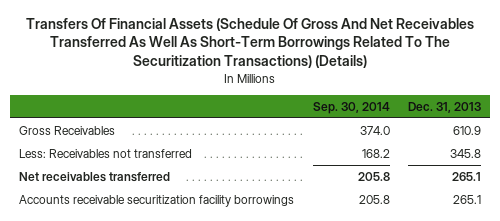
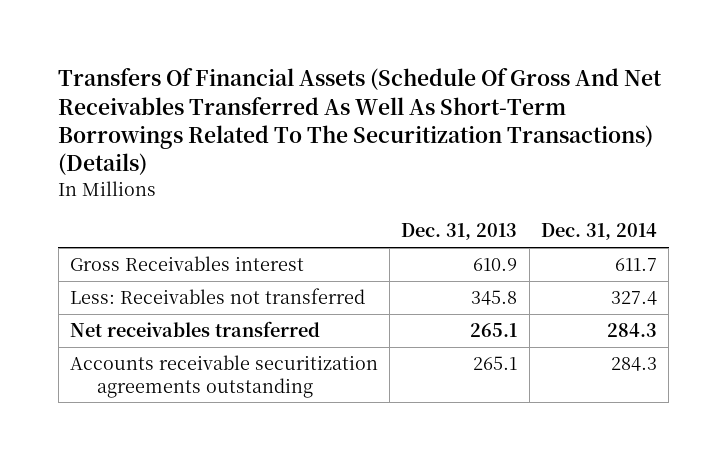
- | Sep. 30, 2014 | Dec. 31, 2013
+ | Dec. 31, 2013 | Dec. 31, 2014
- Gross Receivables | 374.0 | 610.9
+ Gross Receivables interest | 610.9 | 611.7
- Accounts receivable securitization facility borrowings | 205.8 | 265.1
+ Accounts receivable securitization agreements outstanding | 265.1 | 284.3

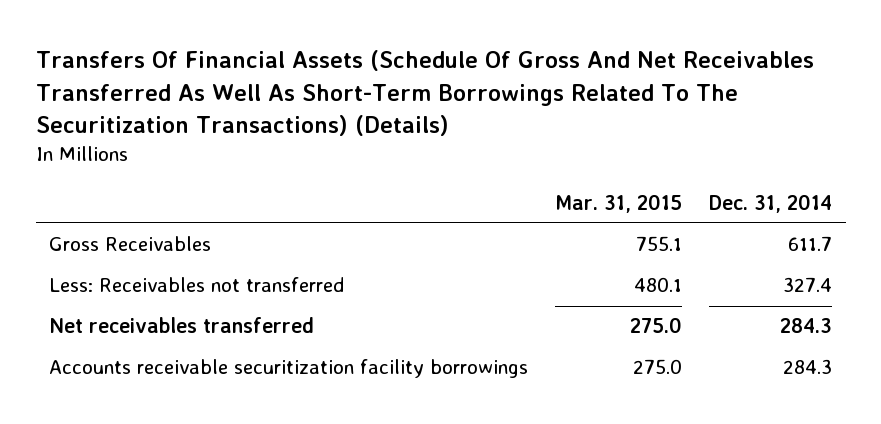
- | Dec. 31, 2013 | Dec. 31, 2014
+ | Mar. 31, 2015 | Dec. 31, 2014
- Gross Receivables interest | 610.9 | 611.7
+ Gross Receivables | 755.1 | 611.7
- Accounts receivable securitization agreements outstanding | 265.1 | 284.3
+ Accounts receivable securitization facility borrowings | 275.0 | 284.3

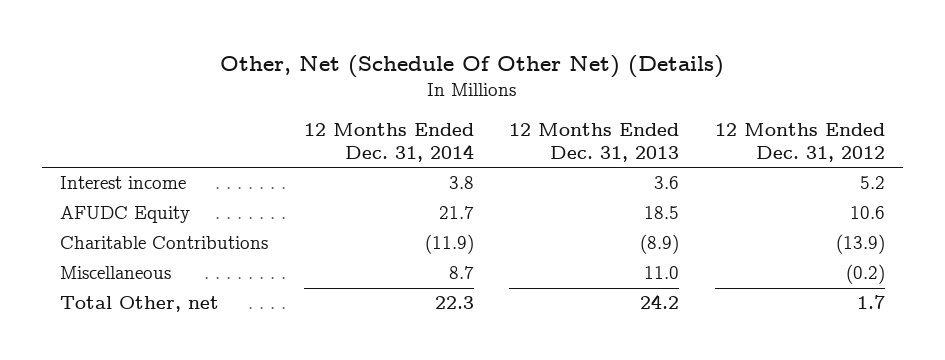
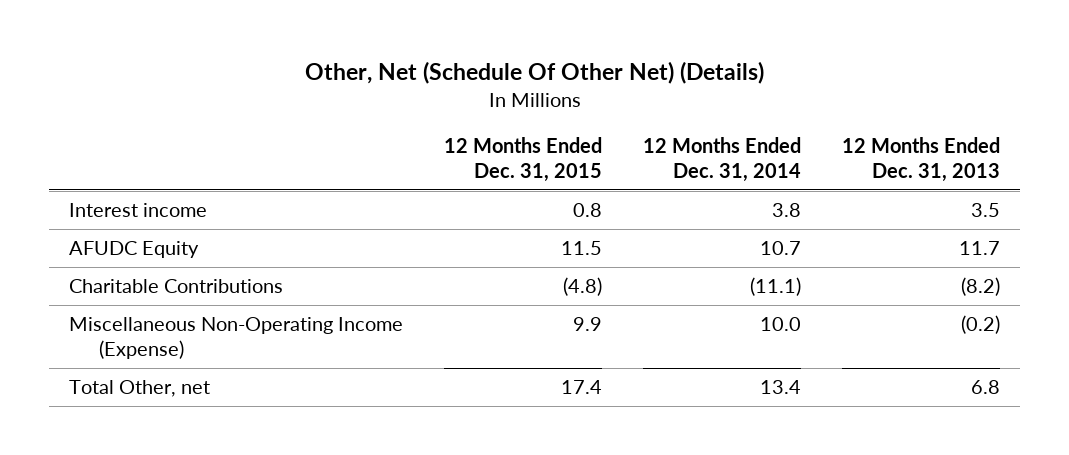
- | 12 Months Ended Dec. 31, 2014 | 12 Months Ended Dec. 31, 2013 | 12 Months Ended Dec. 31, 2012
+ | 12 Months Ended Dec. 31, 2015 | 12 Months Ended Dec. 31, 2014 | 12 Months Ended Dec. 31, 2013
- Interest income | 3.8 | 3.6 | 5.2
- AFUDC Equity | 21.7 | 18.5 | 10.6
- Charitable Contributions | (11.9) | (8.9) | (13.9)
- Miscellaneous | 8.7 | 11.0 | (0.2)
- Total Other, net | 22.3 | 24.2 | 1.7
+ Interest income | 0.8 | 3.8 | 3.5
+ AFUDC Equity | 11.5 | 10.7 | 11.7
+ Charitable Contributions | (4.8) | (11.1) | (8.2)
+ Miscellaneous Non-Operating Income (Expense) | 9.9 | 10.0 | (0.2)
+ Total Other, net | 17.4 | 13.4 | 6.8

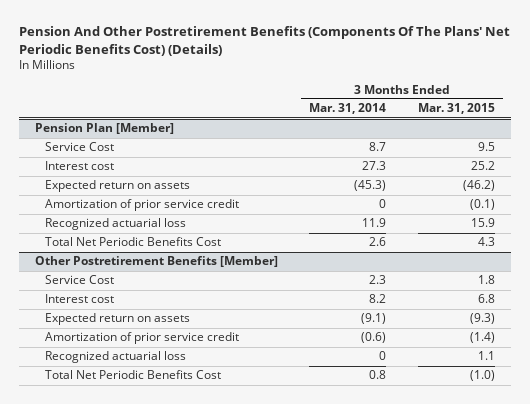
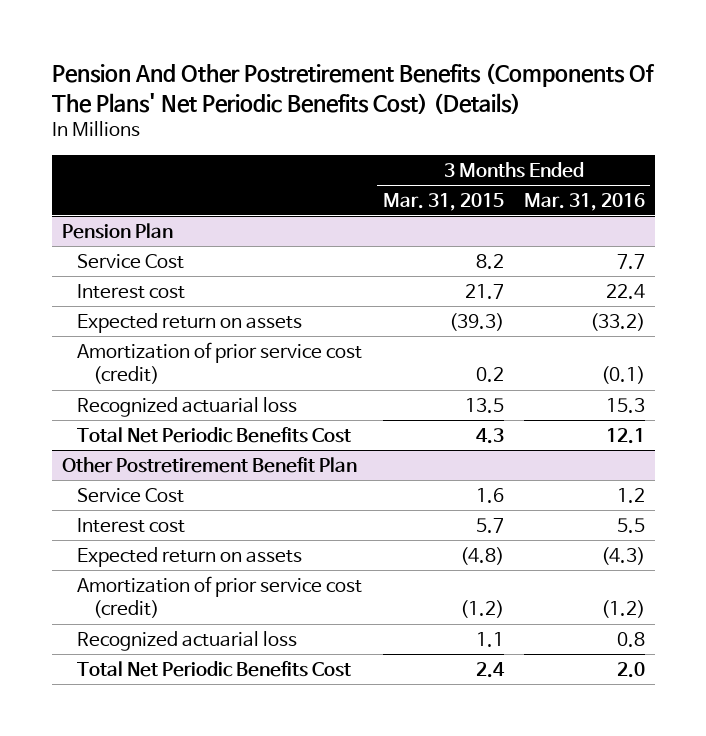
- | 3 Months Ended Mar. 31, 2014 | 3 Months Ended Mar. 31, 2015
+ | 3 Months Ended Mar. 31, 2015 | 3 Months Ended Mar. 31, 2016
- Pension Plan [Member]
- Service Cost | 8.7 | 9.5
- Interest cost | 27.3 | 25.2
- Expected return on assets | (45.3) | (46.2)
- Amortization of prior service credit | 0 | (0.1)
- Recognized actuarial loss | 11.9 | 15.9
+ Pension Plan
+ Service Cost | 8.2 | 7.7
+ Interest cost | 21.7 | 22.4
+ Expected return on assets | (39.3) | (33.2)
+ Amortization of prior service cost (credit) | 0.2 | (0.1)
+ Recognized actuarial loss | 13.5 | 15.3
- Other Postretirement Benefits [Member]
- Service Cost | 2.3 | 1.8
- Interest cost | 8.2 | 6.8
- Expected return on assets | (9.1) | (9.3)
- Amortization of prior service credit | (0.6) | (1.4)
+ Other Postretirement Benefit Plan
+ Service Cost | 1.6 | 1.2
+ Interest cost | 5.7 | 5.5
+ Expected return on assets | (4.8) | (4.3)
+ Amortization of prior service cost (credit) | (1.2) | (1.2)
- Total Net Periodic Benefits Cost | 0.8 | (1.0)
+ Total Net Periodic Benefits Cost | 2.4 | 2.0

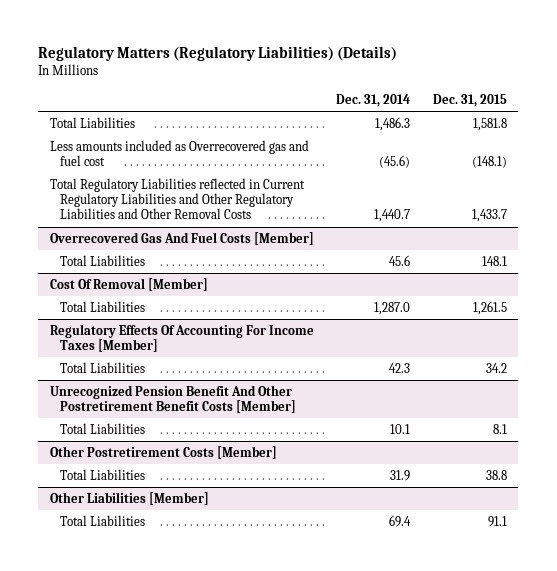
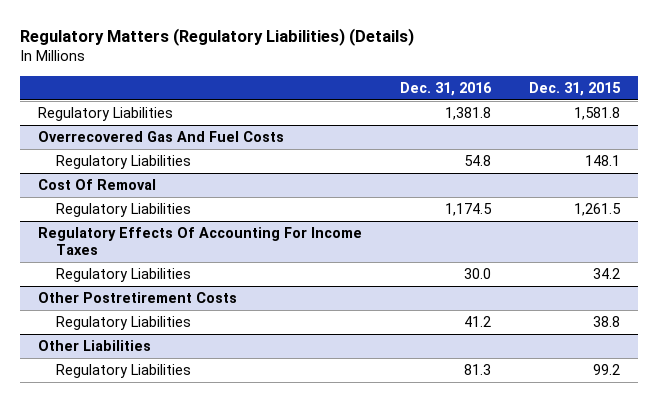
- | Dec. 31, 2014 | Dec. 31, 2015
+ | Dec. 31, 2016 | Dec. 31, 2015
- Total Liabilities | 1,486.3 | 1,581.8
- Less amounts included as Overrecovered gas and fuel cost | (45.6) | (148.1)
- Total Regulatory Liabilities reflected in Current Regulatory Liabilities and Other Regulatory Liabilities and Other Removal Costs | 1,440.7 | 1,433.7
- Overrecovered Gas And Fuel Costs [Member]
- Total Liabilities | 45.6 | 148.1
- Cost Of Removal [Member]
- Total Liabilities | 1,287.0 | 1,261.5
- Regulatory Effects Of Accounting For Income Taxes [Member]
- Total Liabilities | 42.3 | 34.2
- Unrecognized Pension Benefit And Other Postretirement Benefit Costs [Member]
- Total Liabilities | 10.1 | 8.1
- Other Postretirement Costs [Member]
- Total Liabilities | 31.9 | 38.8
- Other Liabilities [Member]
- Total Liabilities | 69.4 | 91.1
+ Regulatory Liabilities | 1,381.8 | 1,581.8
+ Overrecovered Gas And Fuel Costs
+ Regulatory Liabilities | 54.8 | 148.1
+ Cost Of Removal
+ Regulatory Liabilities | 1,174.5 | 1,261.5
+ Regulatory Effects Of Accounting For Income Taxes
+ Regulatory Liabilities | 30.0 | 34.2
+ Other Postretirement Costs
+ Regulatory Liabilities | 41.2 | 38.8
+ Other Liabilities
+ Regulatory Liabilities | 81.3 | 99.2

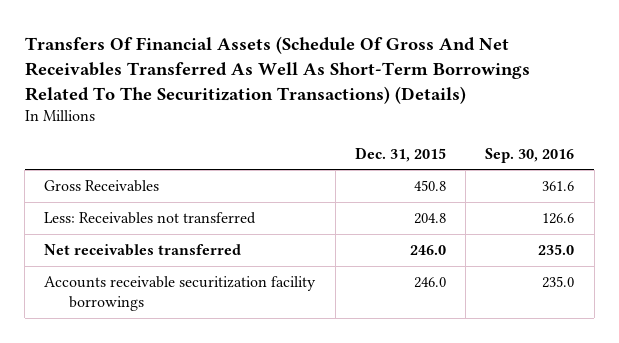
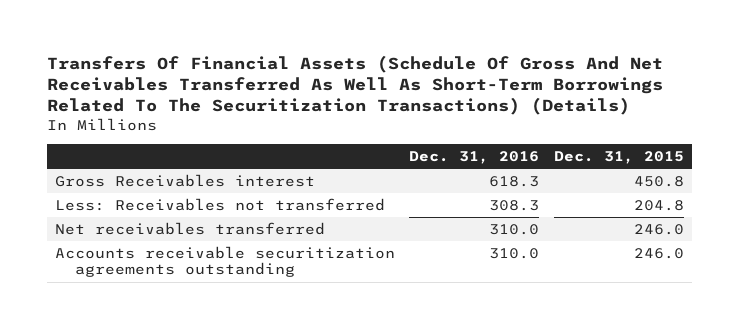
- | Dec. 31, 2015 | Sep. 30, 2016
+ | Dec. 31, 2016 | Dec. 31, 2015
- Gross Receivables | 450.8 | 361.6
+ Gross Receivables interest | 618.3 | 450.8
- Accounts receivable securitization facility borrowings | 246.0 | 235.0
+ Accounts receivable securitization agreements outstanding | 310.0 | 246.0

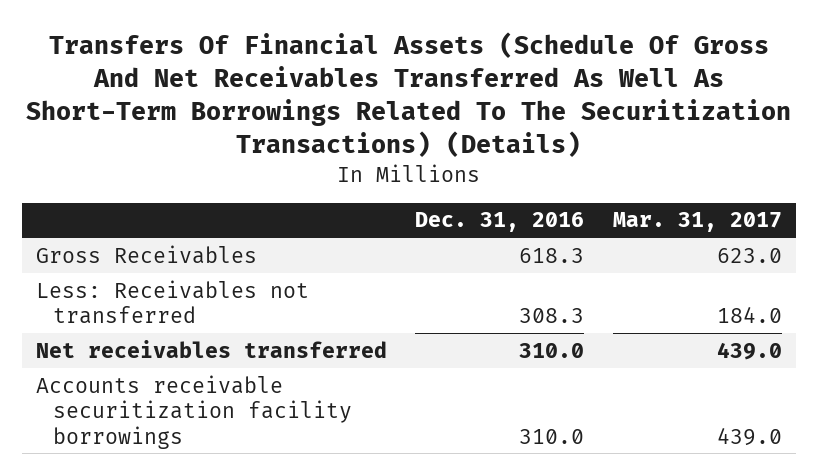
- | Dec. 31, 2016 | Dec. 31, 2015
+ | Dec. 31, 2016 | Mar. 31, 2017
- Gross Receivables interest | 618.3 | 450.8
+ Gross Receivables | 618.3 | 623.0
- Accounts receivable securitization agreements outstanding | 310.0 | 246.0
+ Accounts receivable securitization facility borrowings | 310.0 | 439.0

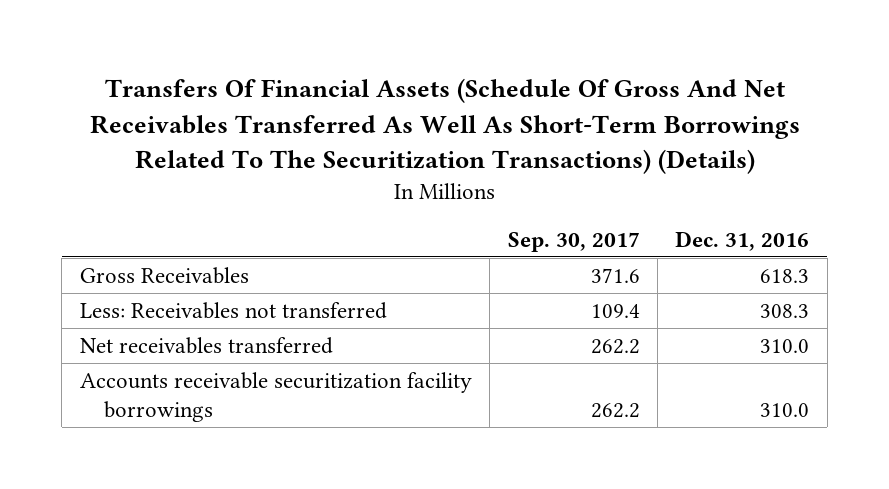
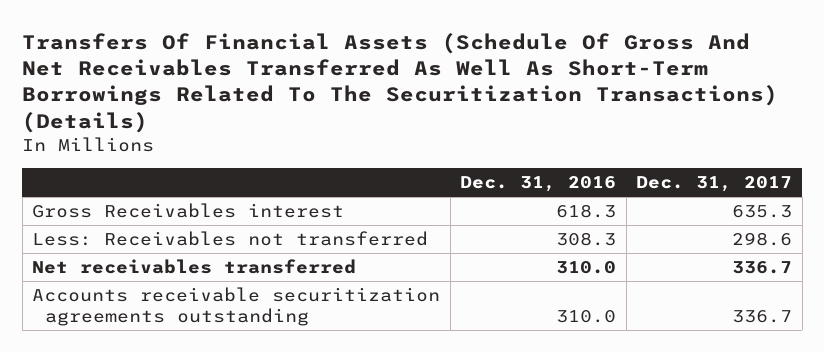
- | Sep. 30, 2017 | Dec. 31, 2016
+ | Dec. 31, 2016 | Dec. 31, 2017
- Gross Receivables | 371.6 | 618.3
+ Gross Receivables interest | 618.3 | 635.3
- Accounts receivable securitization facility borrowings | 262.2 | 310.0
+ Accounts receivable securitization agreements outstanding | 310.0 | 336.7

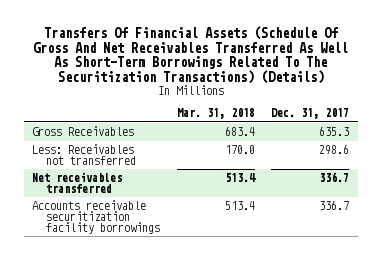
- | Dec. 31, 2016 | Dec. 31, 2017
+ | Mar. 31, 2018 | Dec. 31, 2017
- Gross Receivables interest | 618.3 | 635.3
+ Gross Receivables | 683.4 | 635.3
- Accounts receivable securitization agreements outstanding | 310.0 | 336.7
+ Accounts receivable securitization facility borrowings | 513.4 | 336.7

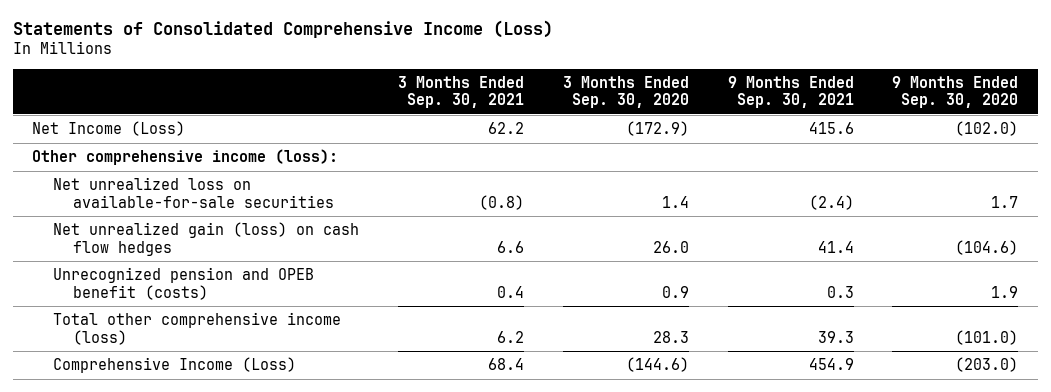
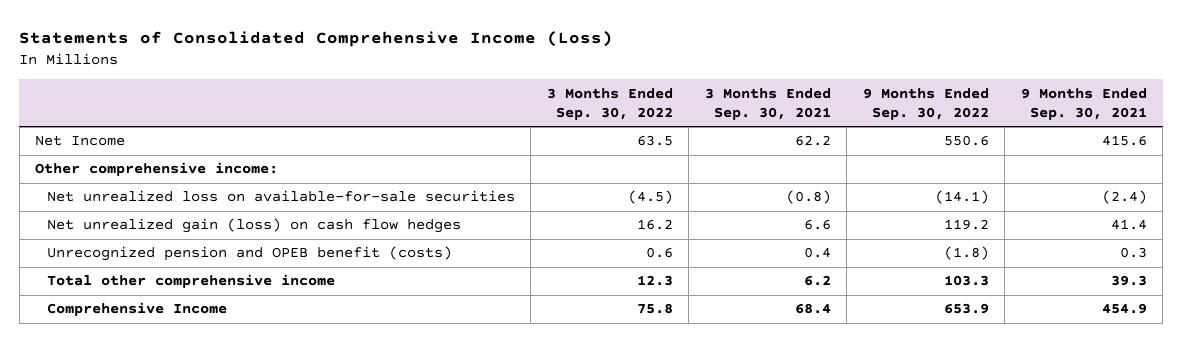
- | 3 Months Ended Sep. 30, 2021 | 3 Months Ended Sep. 30, 2020 | 9 Months Ended Sep. 30, 2021 | 9 Months Ended Sep. 30, 2020
+ | 3 Months Ended Sep. 30, 2022 | 3 Months Ended Sep. 30, 2021 | 9 Months Ended Sep. 30, 2022 | 9 Months Ended Sep. 30, 2021
- Net Income (Loss) | 62.2 | (172.9) | 415.6 | (102.0)
- Other comprehensive income (loss):
+ Net Income | 63.5 | 62.2 | 550.6 | 415.6
+ Other comprehensive income:
- Total other comprehensive income (loss) | 6.2 | 28.3 | 39.3 | (101.0)
- Comprehensive Income (Loss) | 68.4 | (144.6) | 454.9 | (203.0)
+ Total other comprehensive income | 12.3 | 6.2 | 103.3 | 39.3
+ Comprehensive Income | 75.8 | 68.4 | 653.9 | 454.9

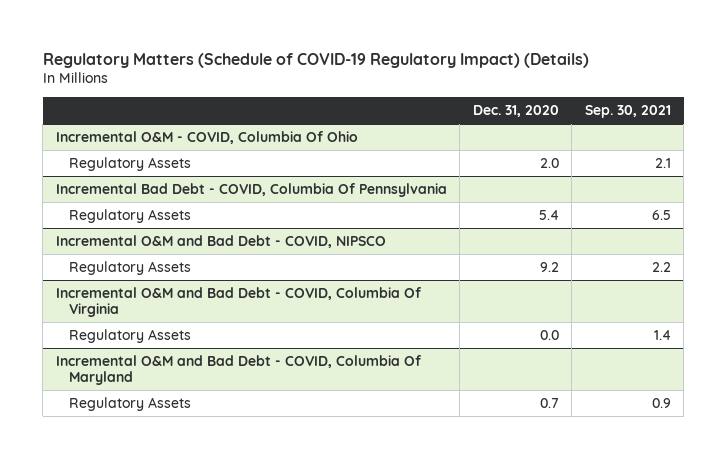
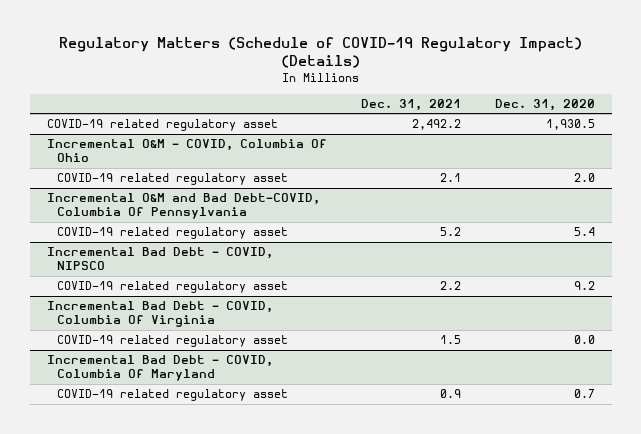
- | Dec. 31, 2020 | Sep. 30, 2021
+ | Dec. 31, 2021 | Dec. 31, 2020
+ COVID-19 related regulatory asset | 2,492.2 | 1,930.5
@ Incremental O&M - COVID, Columbia Of Ohio
- Regulatory Assets | 2.0 | 2.1
- Incremental Bad Debt - COVID, Columbia Of Pennsylvania
- Regulatory Assets | 5.4 | 6.5
- Incremental O&M and Bad Debt - COVID, NIPSCO
- Regulatory Assets | 9.2 | 2.2
- Incremental O&M and Bad Debt - COVID, Columbia Of Virginia
- Regulatory Assets | 0.0 | 1.4
- Incremental O&M and Bad Debt - COVID, Columbia Of Maryland
- Regulatory Assets | 0.7 | 0.9
@ Incremental O&M - COVID, Columbia Of Ohio
+ COVID-19 related regulatory asset | 2.1 | 2.0
+ Incremental O&M and Bad Debt-COVID, Columbia Of Pennsylvania
+ COVID-19 related regulatory asset | 5.2 | 5.4
+ Incremental Bad Debt - COVID, NIPSCO
+ COVID-19 related regulatory asset | 2.2 | 9.2
+ Incremental Bad Debt - COVID, Columbia Of Virginia
+ COVID-19 related regulatory asset | 1.5 | 0.0
+ Incremental Bad Debt - COVID, Columbia Of Maryland
+ COVID-19 related regulatory asset | 0.9 | 0.7

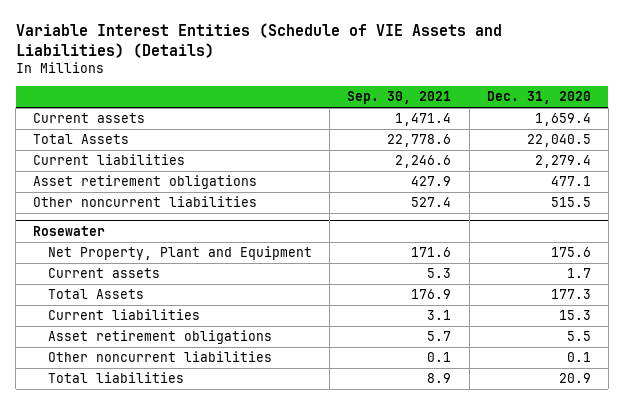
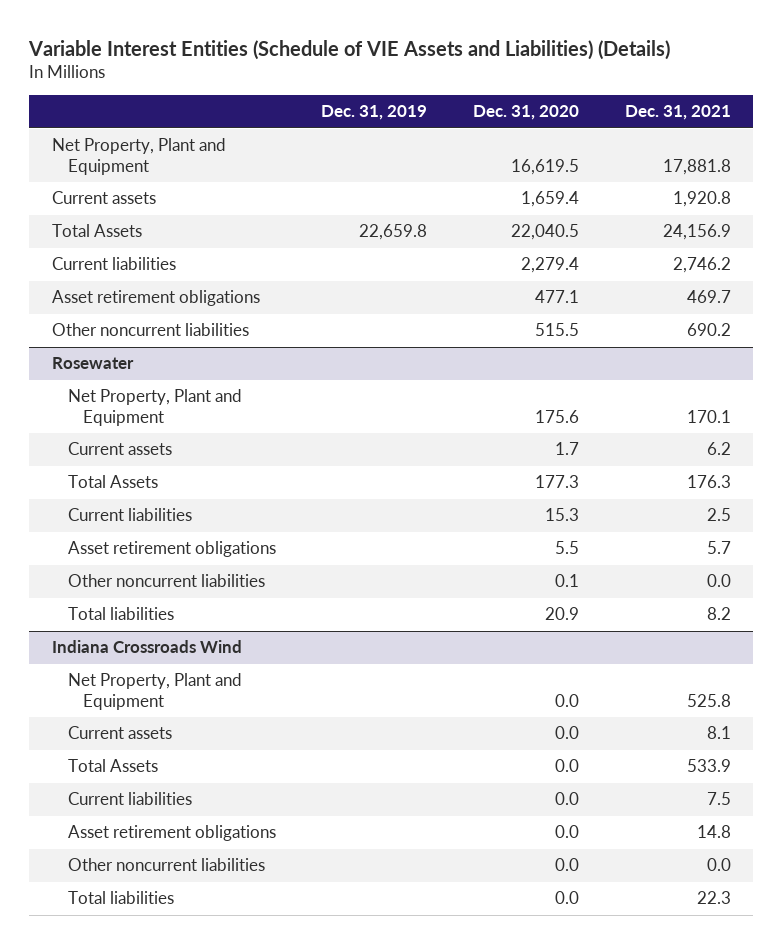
- | Sep. 30, 2021 | Dec. 31, 2020
+ | Dec. 31, 2019 | Dec. 31, 2020 | Dec. 31, 2021
+ Net Property, Plant and Equipment | | 16,619.5 | 17,881.8
+ Indiana Crossroads Wind
+ Net Property, Plant and Equipment | | 0.0 | 525.8
+ Current assets | | 0.0 | 8.1
+ Total Assets | | 0.0 | 533.9
+ Current liabilities | | 0.0 | 7.5
+ Asset retirement obligations | | 0.0 | 14.8
+ Other noncurrent liabilities | | 0.0 | 0.0
+ Total liabilities | | 0.0 | 22.3

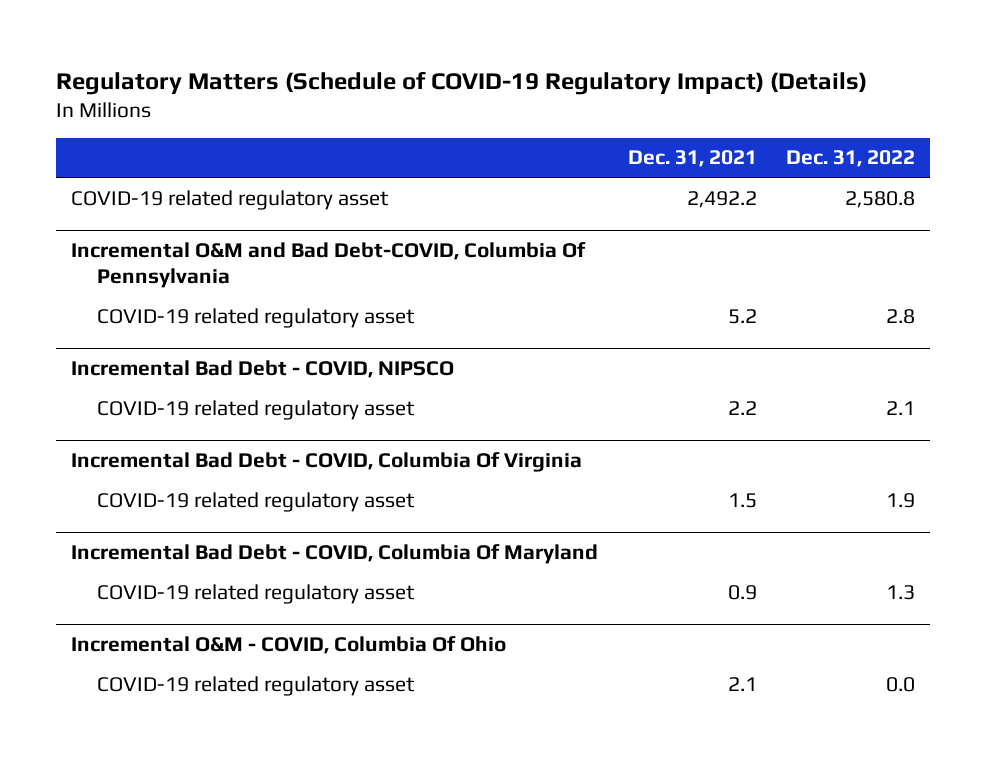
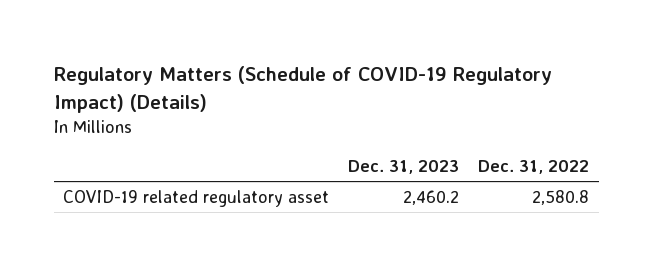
- | Dec. 31, 2021 | Dec. 31, 2022
+ | Dec. 31, 2023 | Dec. 31, 2022
- Incremental O&M and Bad Debt-COVID, Columbia Of Pennsylvania
- COVID-19 related regulatory asset | 5.2 | 2.8
- Incremental Bad Debt - COVID, NIPSCO
- COVID-19 related regulatory asset | 2.2 | 2.1
- Incremental Bad Debt - COVID, Columbia Of Virginia
- COVID-19 related regulatory asset | 1.5 | 1.9
- Incremental Bad Debt - COVID, Columbia Of Maryland
- COVID-19 related regulatory asset | 0.9 | 1.3
- Incremental O&M - COVID, Columbia Of Ohio
- COVID-19 related regulatory asset | 2.1 | 0.0

